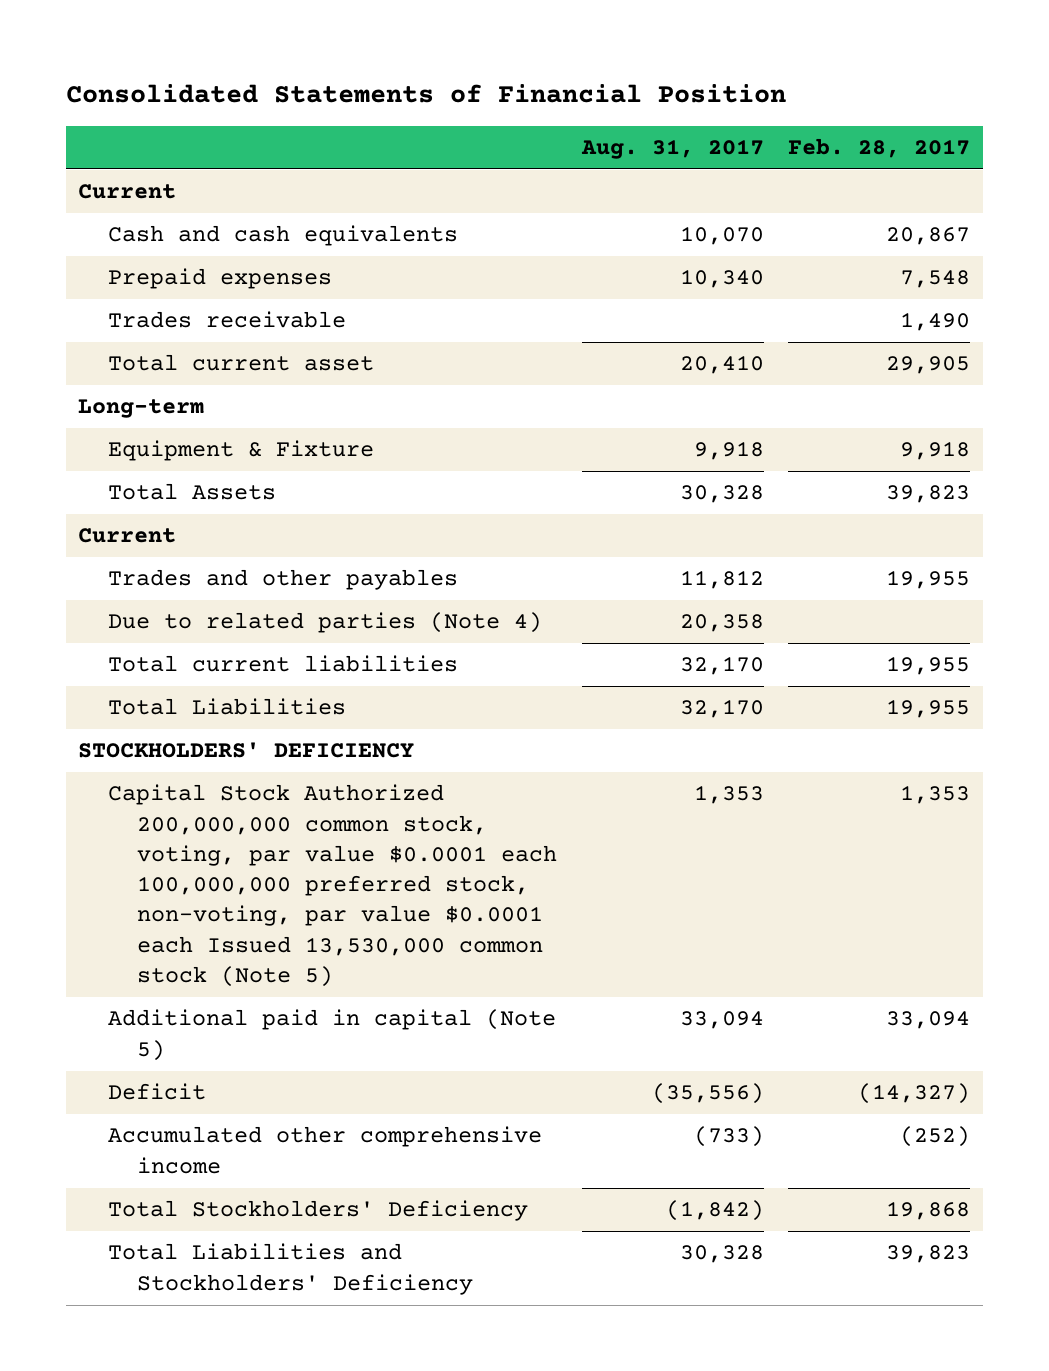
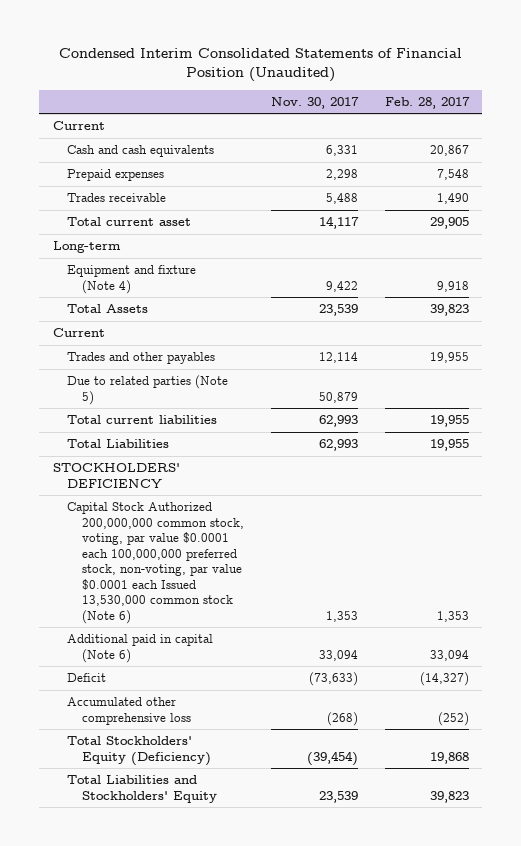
- Consolidated Statements of Financial Position
+ Condensed Interim Consolidated Statements of Financial Position (Unaudited)
- | Aug. 31, 2017 | Feb. 28, 2017
+ | Nov. 30, 2017 | Feb. 28, 2017
- Equipment & Fixture | 9,918 | 9,918
+ Equipment and fixture (Note 4) | 9,422 | 9,918
- Due to related parties (Note 4) | 20,358 |
+ Due to related parties (Note 5) | 50,879 |
- Capital Stock Authorized 200,000,000 common stock, voting, par value $0.0001 each 100,000,000 preferred stock, non-voting, par value $0.0001 each Issued 13,530,000 common stock (Note 5) | 1,353 | 1,353
- Additional paid in capital (Note 5) | 33,094 | 33,094
+ Capital Stock Authorized 200,000,000 common stock, voting, par value $0.0001 each 100,000,000 preferred stock, non-voting, par value $0.0001 each Issued 13,530,000 common stock (Note 6) | 1,353 | 1,353
+ Additional paid in capital (Note 6) | 33,094 | 33,094
- Accumulated other comprehensive income | (733) | (252)
- Total Stockholders' Deficiency | (1,842) | 19,868
- Total Liabilities and Stockholders' Deficiency | 30,328 | 39,823
+ Accumulated other comprehensive loss | (268) | (252)
+ Total Stockholders' Equity (Deficiency) | (39,454) | 19,868
+ Total Liabilities and Stockholders' Equity | 23,539 | 39,823

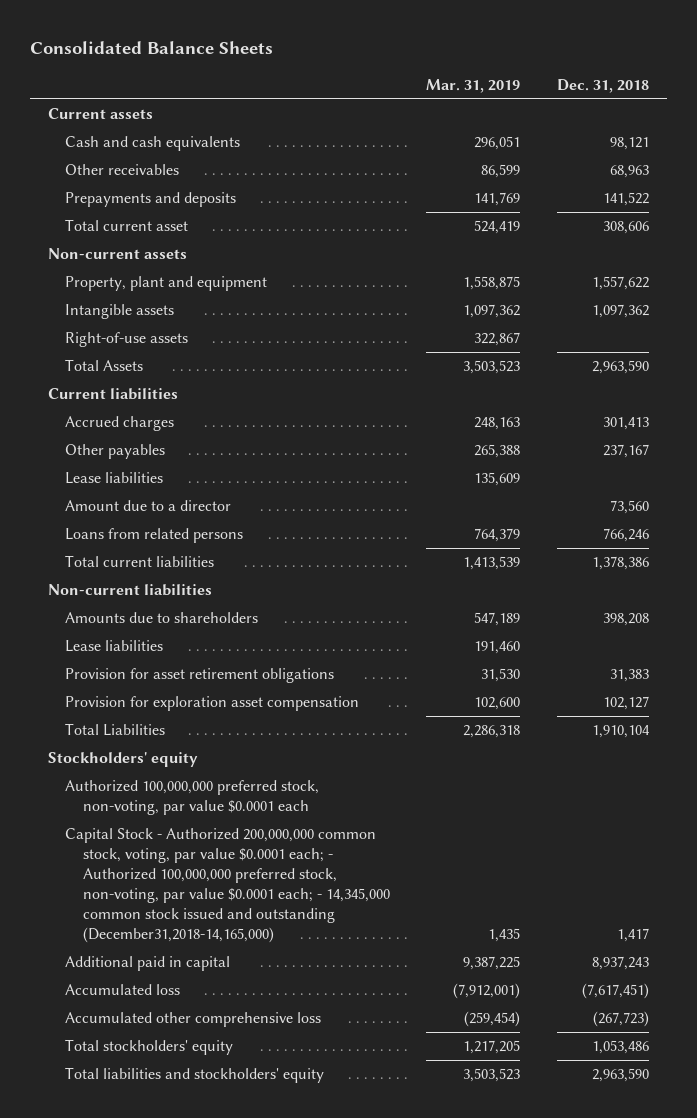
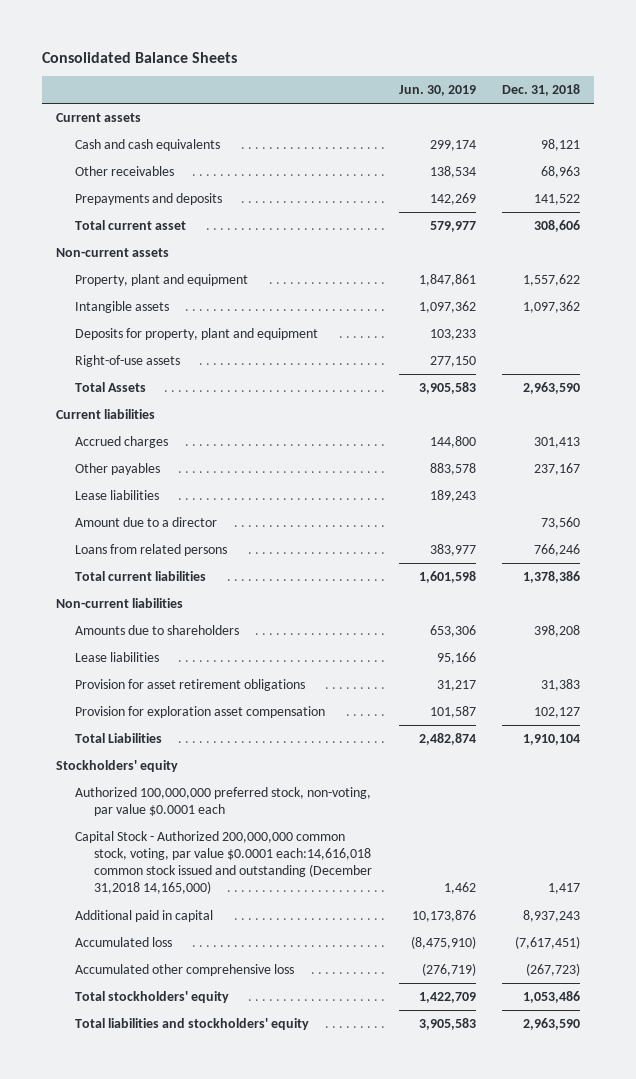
- | Mar. 31, 2019 | Dec. 31, 2018
+ | Jun. 30, 2019 | Dec. 31, 2018
+ Deposits for property, plant and equipment | 103,233 |
- Capital Stock - Authorized 200,000,000 common stock, voting, par value $0.0001 each; - Authorized 100,000,000 preferred stock, non-voting, par value $0.0001 each; - 14,345,000 common stock issued and outstanding (December31,2018-14,165,000) | 1,435 | 1,417
+ Capital Stock - Authorized 200,000,000 common stock, voting, par value $0.0001 each:14,616,018 common stock issued and outstanding (December 31,2018 14,165,000) | 1,462 | 1,417

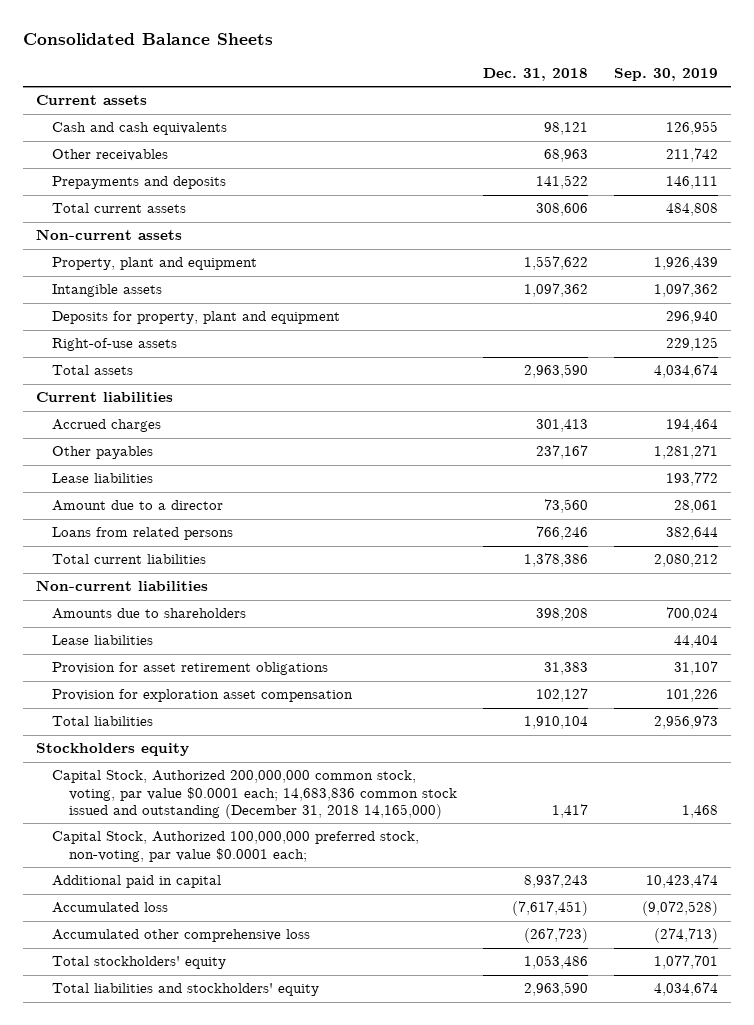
- | Jun. 30, 2019 | Dec. 31, 2018
+ | Dec. 31, 2018 | Sep. 30, 2019
- Total current asset | 579,977 | 308,606
+ Total current assets | 308,606 | 484,808
- Total Assets | 3,905,583 | 2,963,590
+ Total assets | 2,963,590 | 4,034,674
- Total Liabilities | 2,482,874 | 1,910,104
- Stockholders' equity
- Authorized 100,000,000 preferred stock, non-voting, par value $0.0001 each
- Capital Stock - Authorized 200,000,000 common stock, voting, par value $0.0001 each:14,616,018 common stock issued and outstanding (December 31,2018 14,165,000) | 1,462 | 1,417
+ Total liabilities | 1,910,104 | 2,956,973
+ Stockholders equity
+ Capital Stock, Authorized 200,000,000 common stock, voting, par value $0.0001 each; 14,683,836 common stock issued and outstanding (December 31, 2018 14,165,000) | 1,417 | 1,468
+ Capital Stock, Authorized 100,000,000 preferred stock, non-voting, par value $0.0001 each;

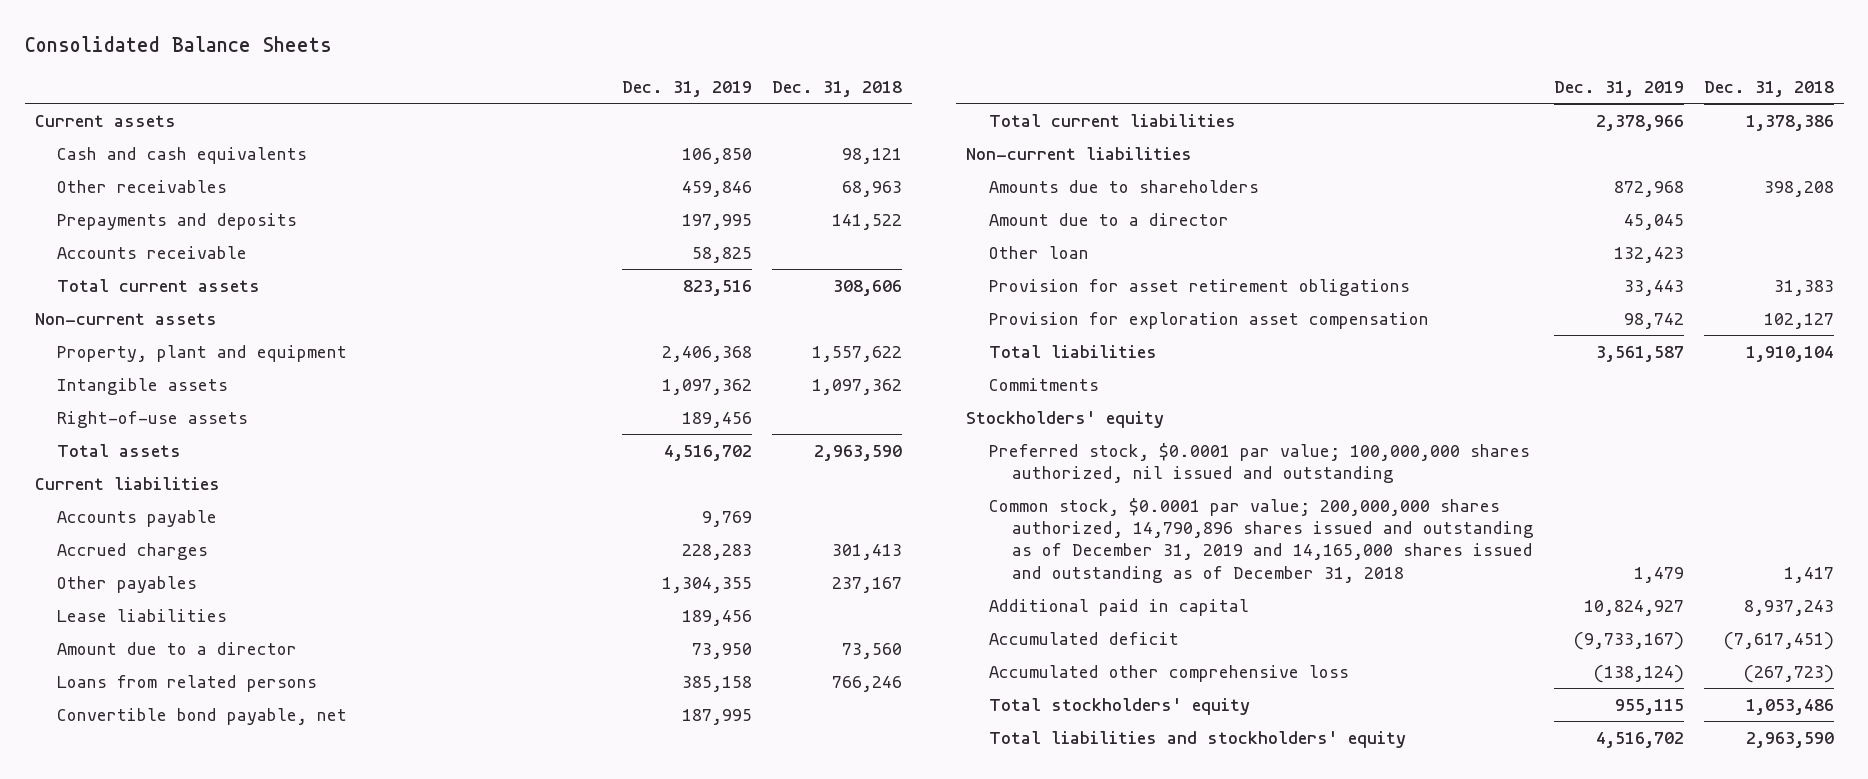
- | Dec. 31, 2018 | Sep. 30, 2019
+ | Dec. 31, 2019 | Dec. 31, 2018
+ Accounts receivable | 58,825 |
- Deposits for property, plant and equipment | | 296,940
+ Accounts payable | 9,769 |
+ Convertible bond payable, net | 187,995 |
- Lease liabilities | | 44,404
+ Amount due to a director | 45,045 |
+ Other loan | 132,423 |
- Stockholders equity
- Capital Stock, Authorized 200,000,000 common stock, voting, par value $0.0001 each; 14,683,836 common stock issued and outstanding (December 31, 2018 14,165,000) | 1,417 | 1,468
- Capital Stock, Authorized 100,000,000 preferred stock, non-voting, par value $0.0001 each;
+ Commitments
+ Stockholders' equity
+ Preferred stock, $0.0001 par value; 100,000,000 shares authorized, nil issued and outstanding
+ Common stock, $0.0001 par value; 200,000,000 shares authorized, 14,790,896 shares issued and outstanding as of December 31, 2019 and 14,165,000 shares issued and outstanding as of December 31, 2018 | 1,479 | 1,417
- Accumulated loss | (7,617,451) | (9,072,528)
+ Accumulated deficit | (9,733,167) | (7,617,451)

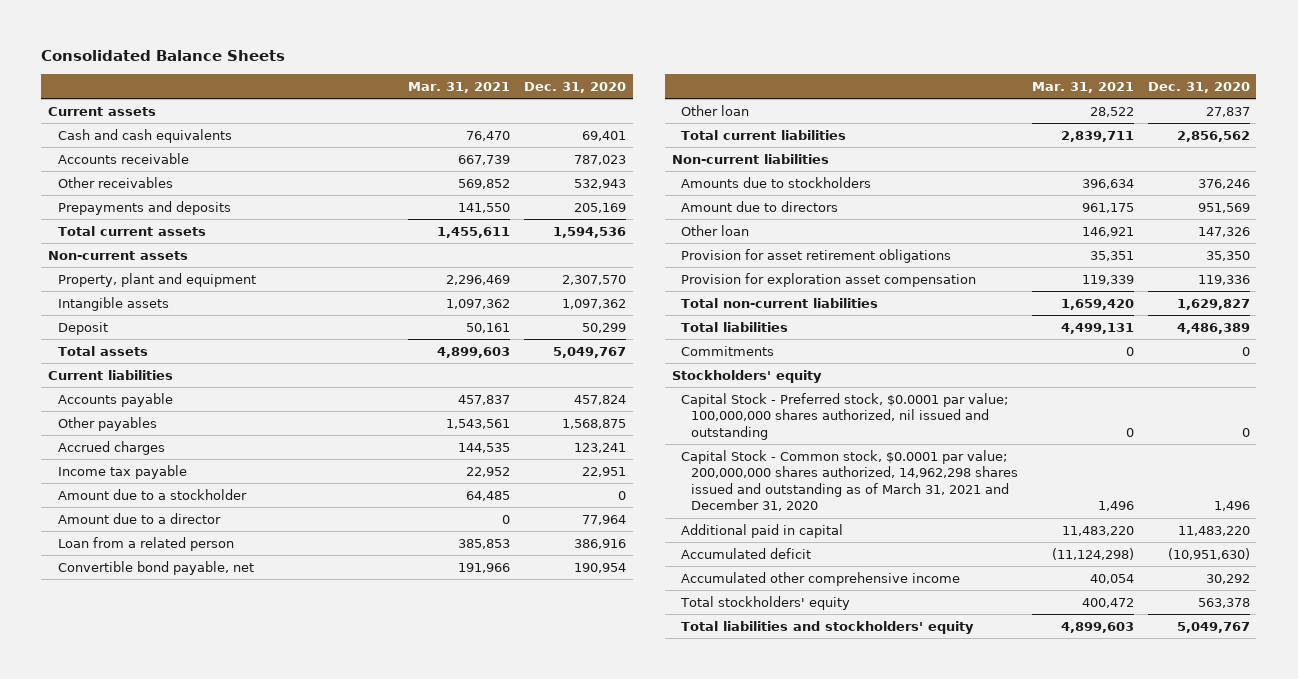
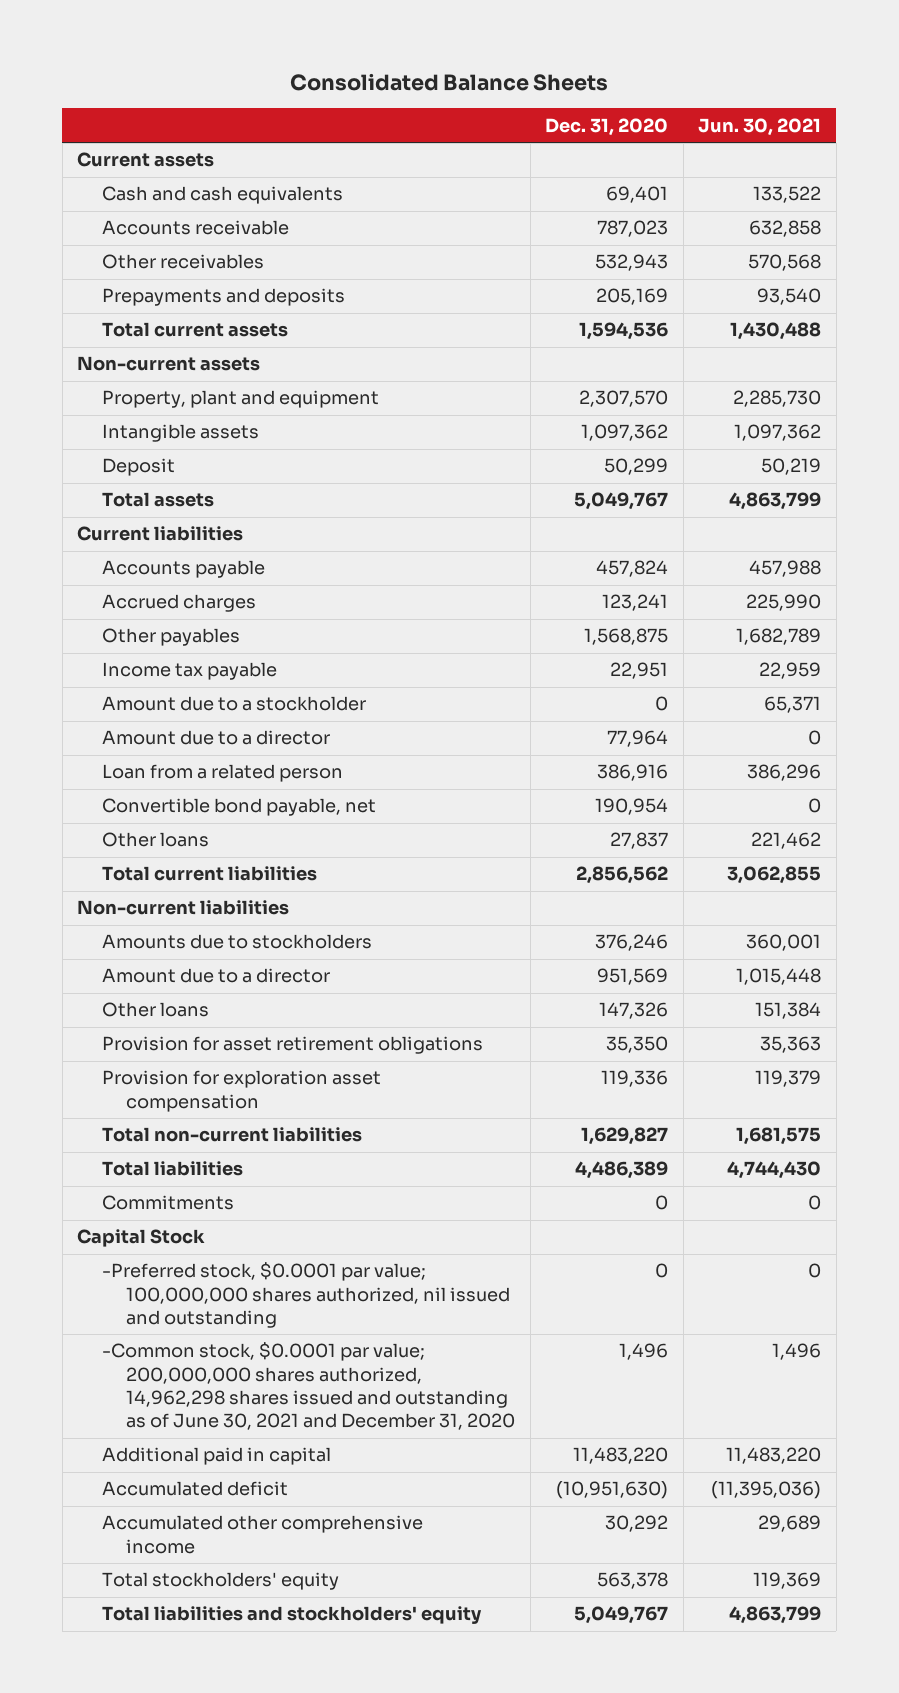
- | Mar. 31, 2021 | Dec. 31, 2020
+ | Dec. 31, 2020 | Jun. 30, 2021
moved down: Other payables | 1,568,875 | 1,682,789
- Other loan | 28,522 | 27,837
+ Other loans | 27,837 | 221,462
- Amount due to directors | 961,175 | 951,569
- Other loan | 146,921 | 147,326
+ Amount due to a director | 951,569 | 1,015,448
+ Other loans | 147,326 | 151,384
- Stockholders' equity
- Capital Stock - Preferred stock, $0.0001 par value; 100,000,000 shares authorized, nil issued and outstanding | 0 | 0
- Capital Stock - Common stock, $0.0001 par value; 200,000,000 shares authorized, 14,962,298 shares issued and outstanding as of March 31, 2021 and December 31, 2020 | 1,496 | 1,496
+ Capital Stock
+ -Preferred stock, $0.0001 par value; 100,000,000 shares authorized, nil issued and outstanding | 0 | 0
+ -Common stock, $0.0001 par value; 200,000,000 shares authorized, 14,962,298 shares issued and outstanding as of June 30, 2021 and December 31, 2020 | 1,496 | 1,496

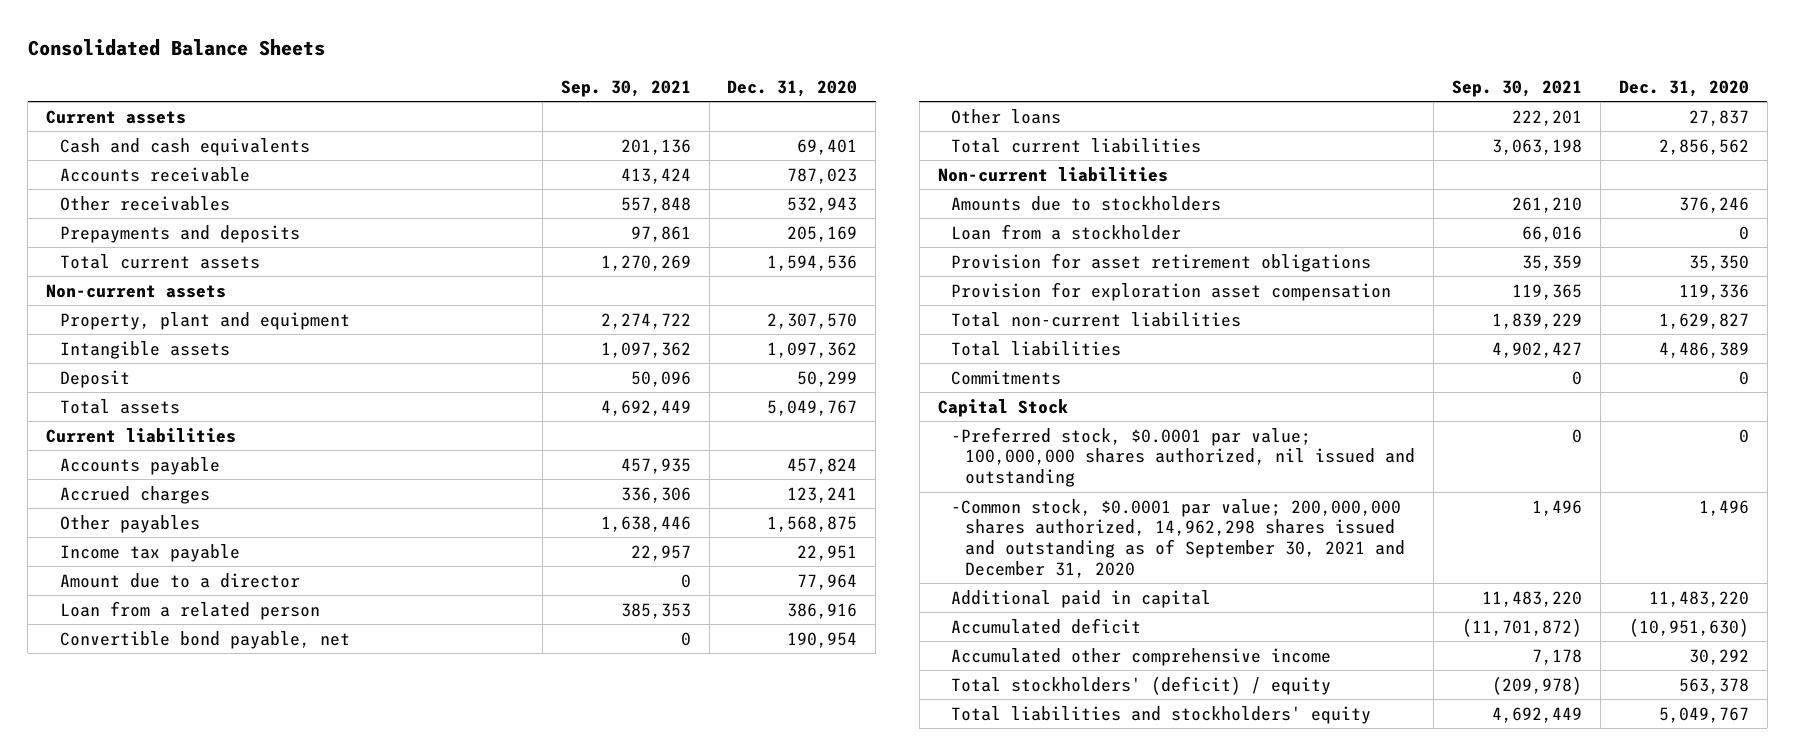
- | Dec. 31, 2020 | Jun. 30, 2021
+ | Sep. 30, 2021 | Dec. 31, 2020
- Amount due to a stockholder | 0 | 65,371
- Amount due to a director | 951,569 | 1,015,448
- Other loans | 147,326 | 151,384
+ Loan from a stockholder | 66,016 | 0
- -Common stock, $0.0001 par value; 200,000,000 shares authorized, 14,962,298 shares issued and outstanding as of June 30, 2021 and December 31, 2020 | 1,496 | 1,496
+ -Common stock, $0.0001 par value; 200,000,000 shares authorized, 14,962,298 shares issued and outstanding as of September 30, 2021 and December 31, 2020 | 1,496 | 1,496
- Total stockholders' equity | 563,378 | 119,369
+ Total stockholders' (deficit) / equity | (209,978) | 563,378

